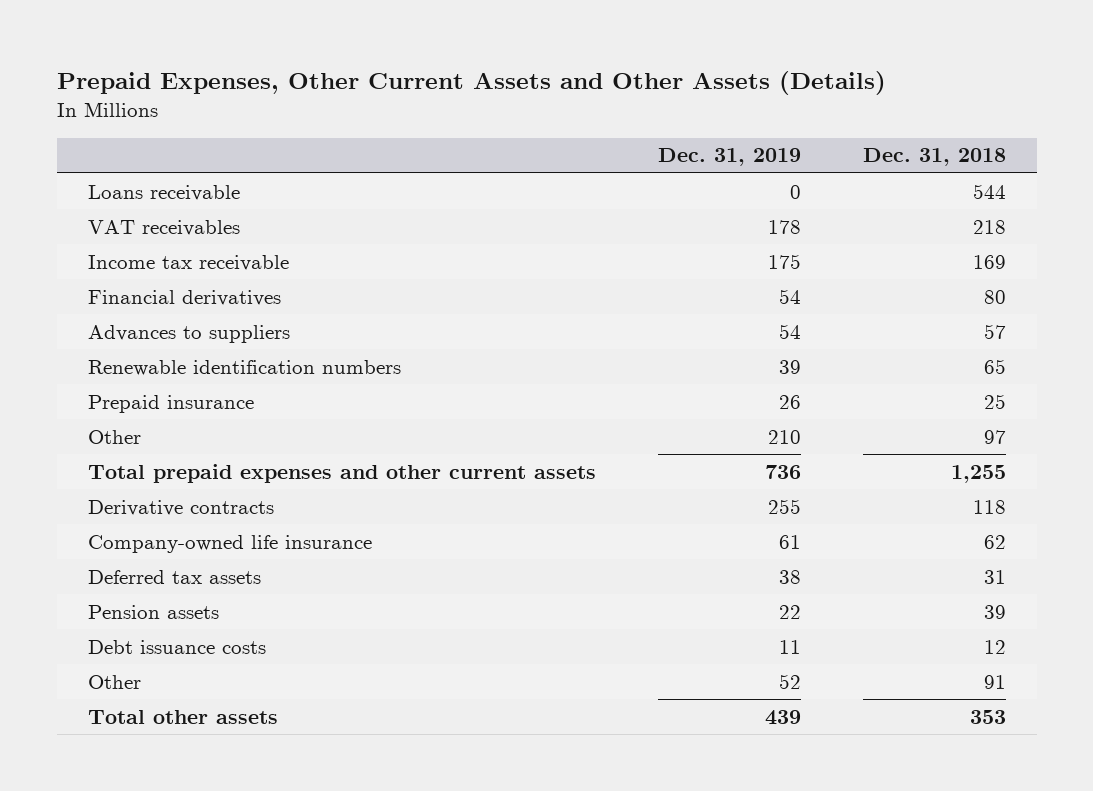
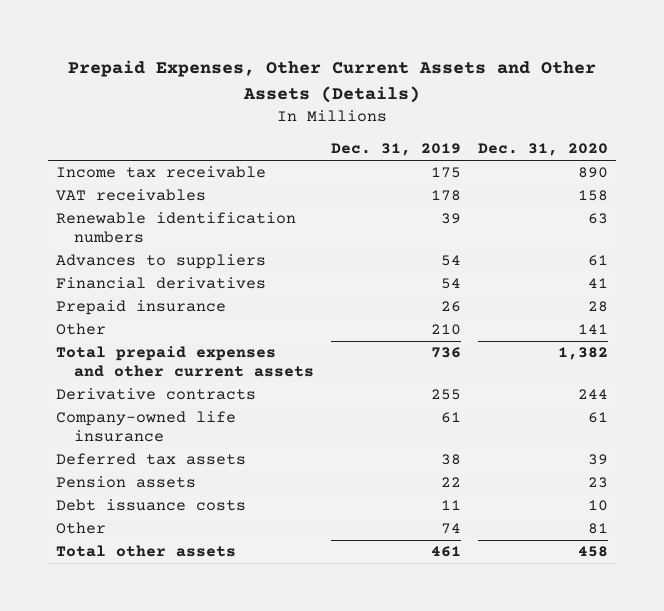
- | Dec. 31, 2019 | Dec. 31, 2018
+ | Dec. 31, 2019 | Dec. 31, 2020
- Loans receivable | 0 | 544
moved down: VAT receivables | 178 | 158
moved down: Advances to suppliers | 54 | 61
moved down: Financial derivatives | 54 | 41
- Other | 52 | 91
- Total other assets | 439 | 353
+ Other | 74 | 81
+ Total other assets | 461 | 458

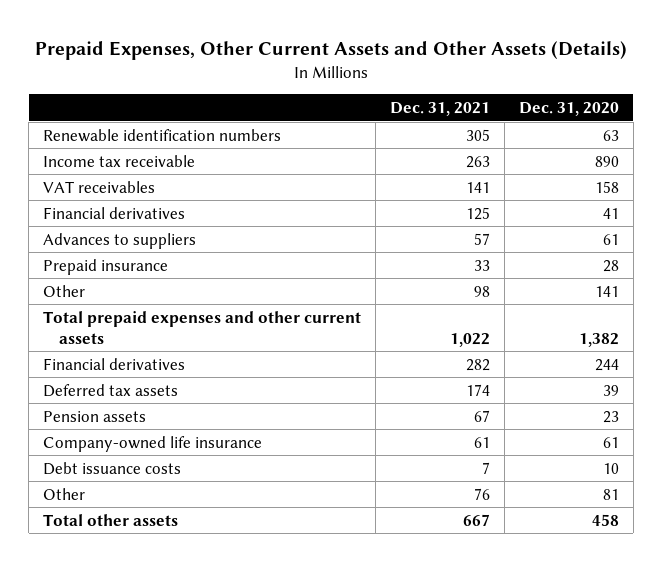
- | Dec. 31, 2019 | Dec. 31, 2020
+ | Dec. 31, 2021 | Dec. 31, 2020
moved up: Renewable identification numbers | 305 | 63
moved down: Advances to suppliers | 57 | 61
- Derivative contracts | 255 | 244
+ Financial derivatives | 282 | 244
moved down: Company-owned life insurance | 61 | 61

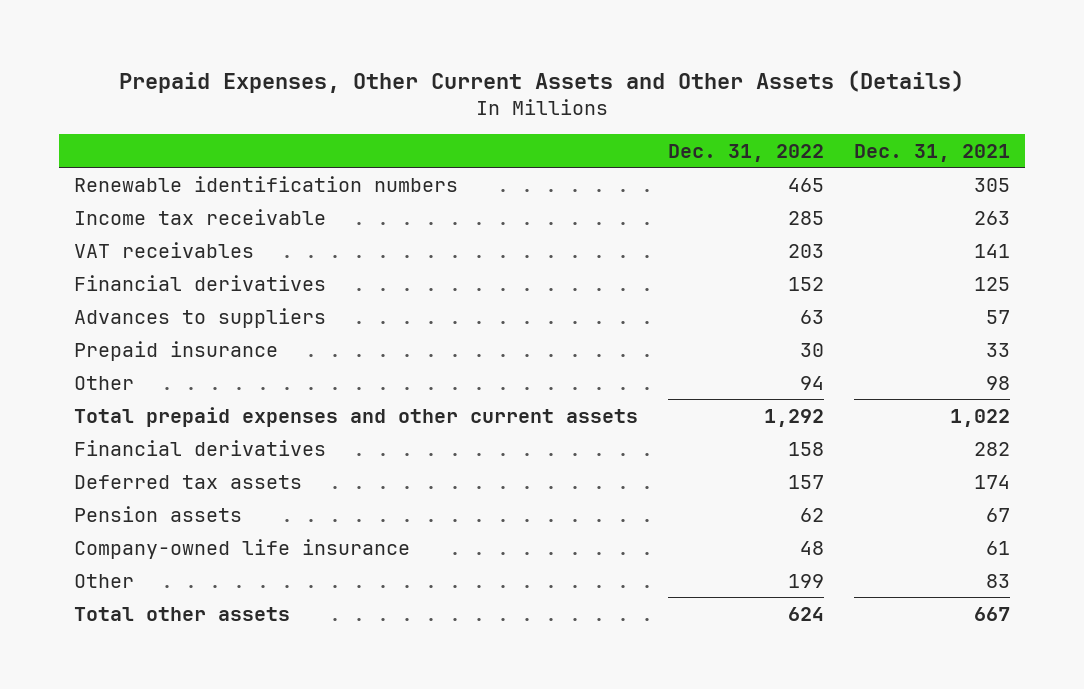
- | Dec. 31, 2021 | Dec. 31, 2020
+ | Dec. 31, 2022 | Dec. 31, 2021
- Debt issuance costs | 7 | 10
- Other | 76 | 81
+ Other | 199 | 83

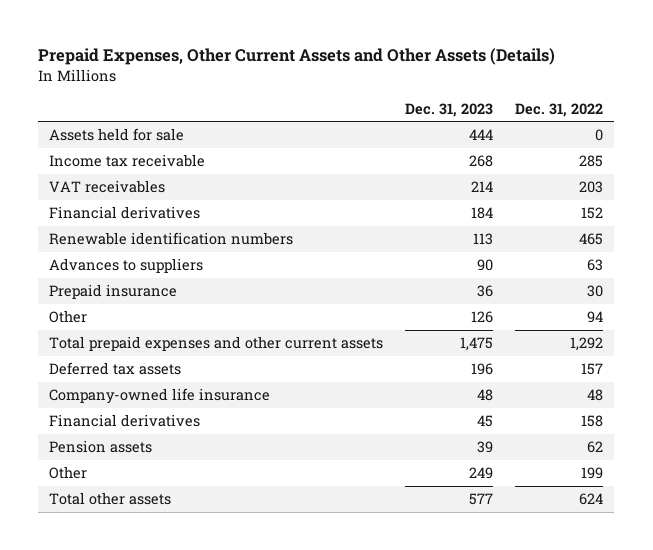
- | Dec. 31, 2022 | Dec. 31, 2021
+ | Dec. 31, 2023 | Dec. 31, 2022
+ Assets held for sale | 444 | 0
moved down: Renewable identification numbers | 113 | 465
moved down: Financial derivatives | 45 | 158
moved down: Pension assets | 39 | 62

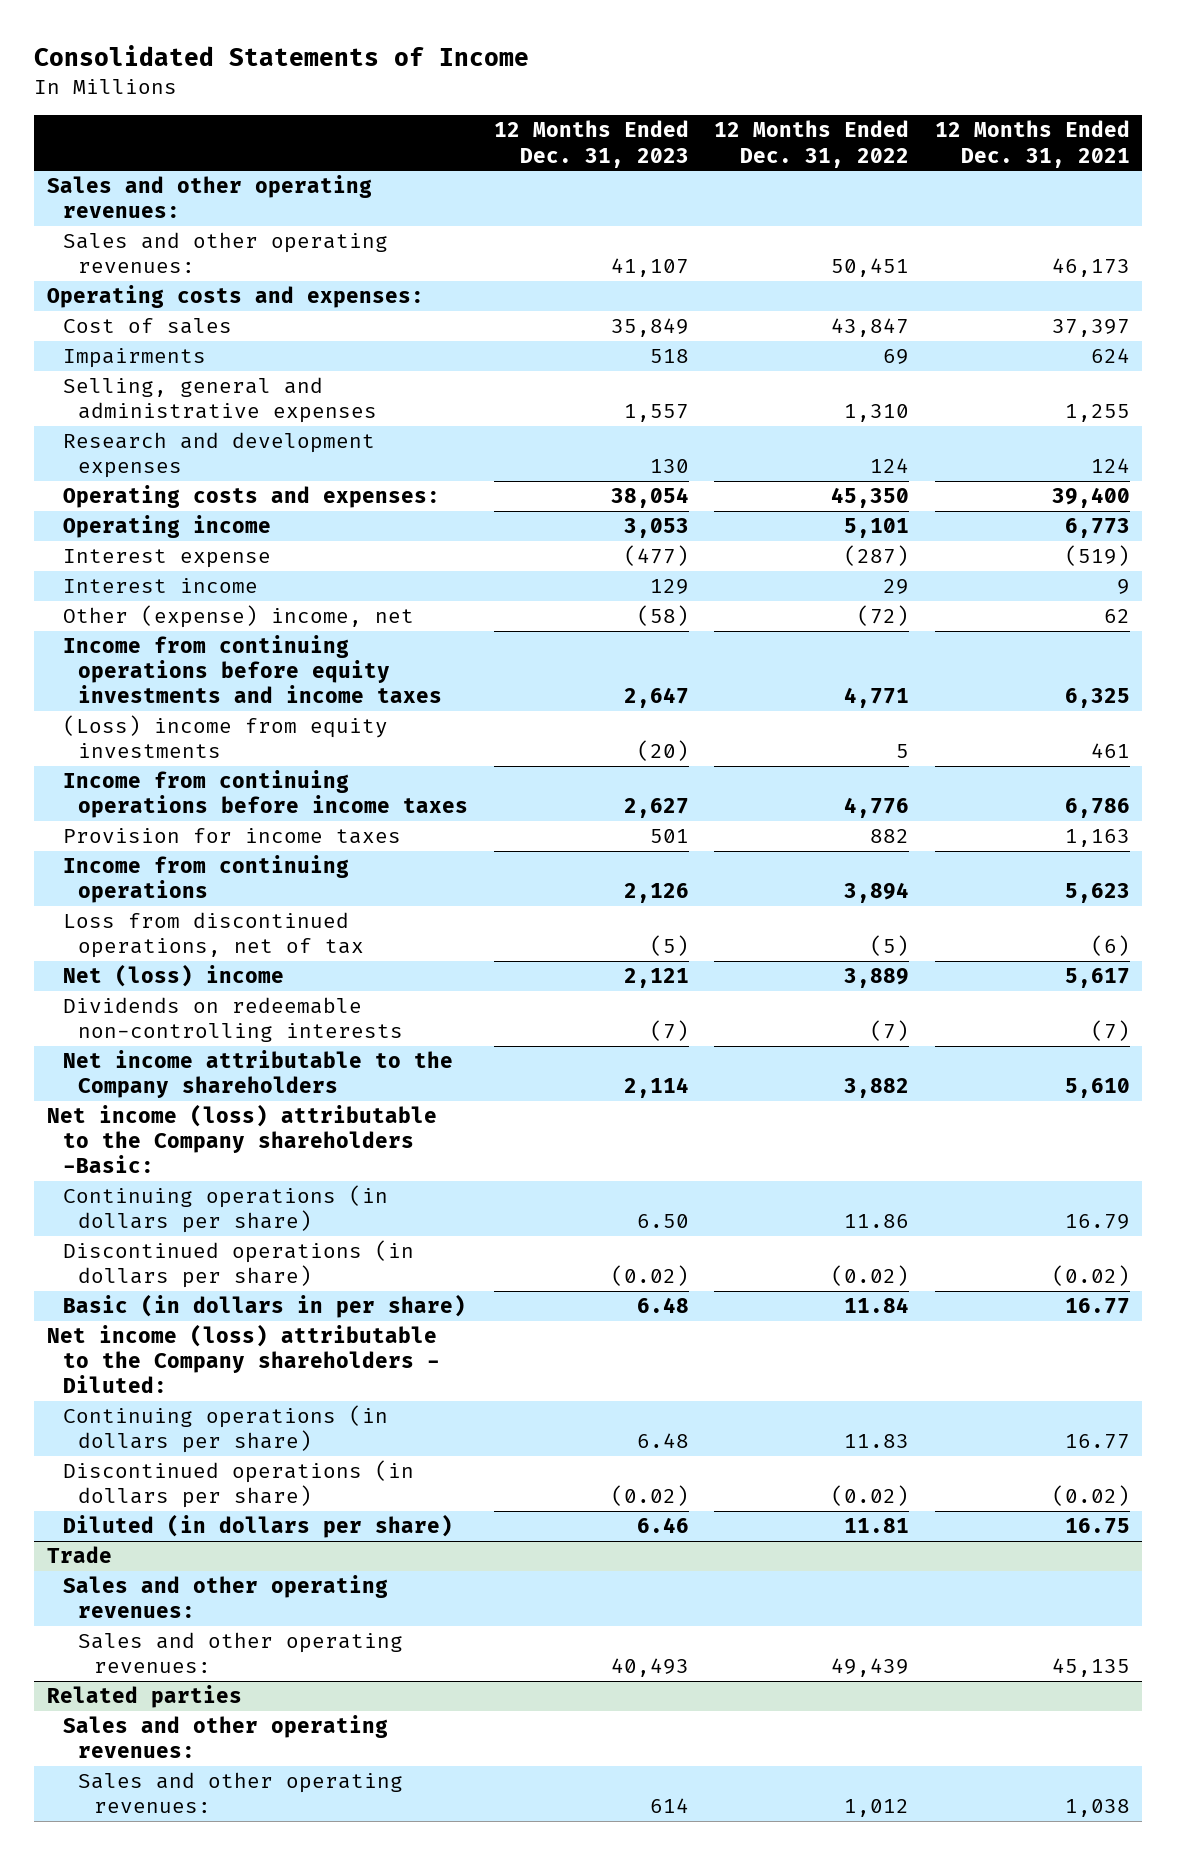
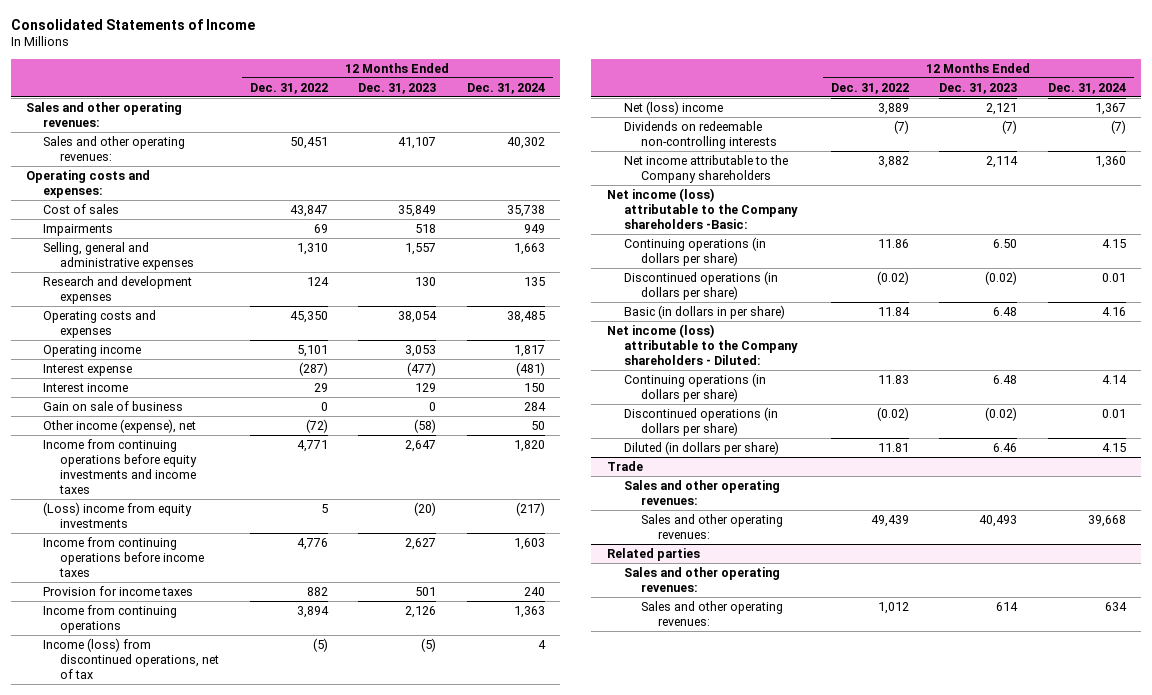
- | 12 Months Ended Dec. 31, 2023 | 12 Months Ended Dec. 31, 2022 | 12 Months Ended Dec. 31, 2021
+ | 12 Months Ended Dec. 31, 2022 | 12 Months Ended Dec. 31, 2023 | 12 Months Ended Dec. 31, 2024
- Operating costs and expenses: | 38,054 | 45,350 | 39,400
+ Operating costs and expenses | 45,350 | 38,054 | 38,485
- Other (expense) income, net | (58) | (72) | 62
+ Gain on sale of business | 0 | 0 | 284
+ Other income (expense), net | (72) | (58) | 50
- Loss from discontinued operations, net of tax | (5) | (5) | (6)
+ Income (loss) from discontinued operations, net of tax | (5) | (5) | 4

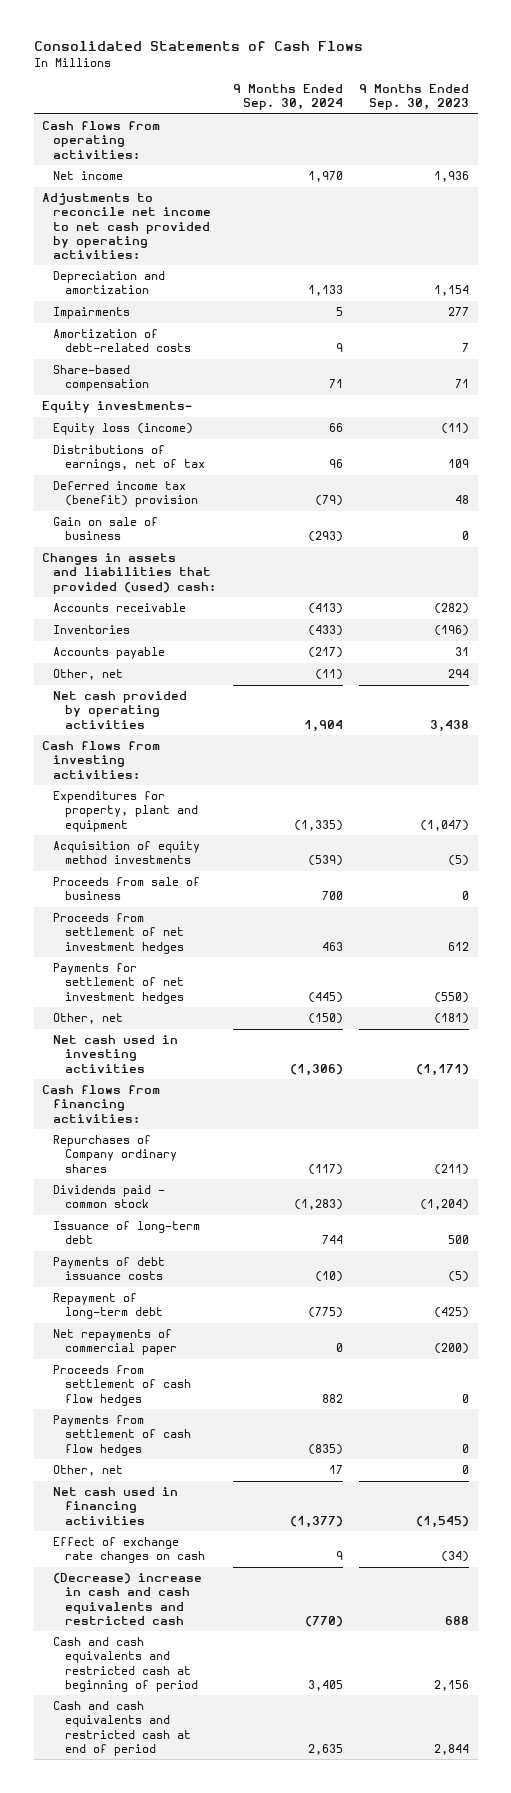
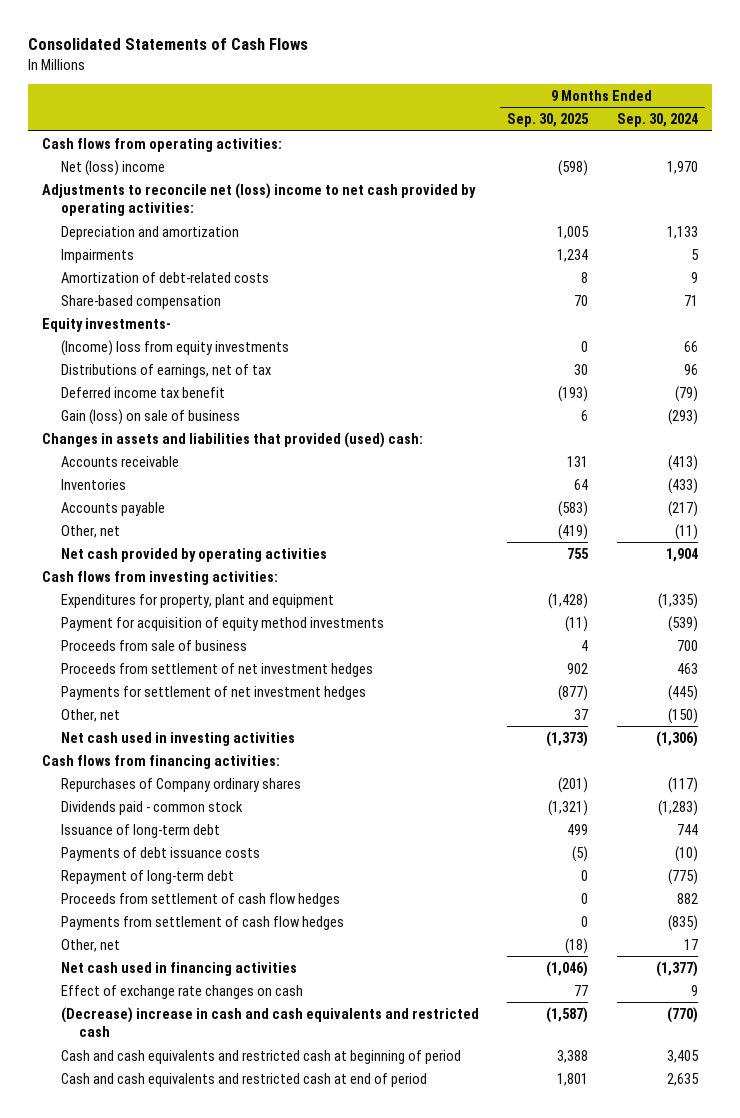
- | 9 Months Ended Sep. 30, 2024 | 9 Months Ended Sep. 30, 2023
+ | 9 Months Ended Sep. 30, 2025 | 9 Months Ended Sep. 30, 2024
- Net income | 1,970 | 1,936
- Adjustments to reconcile net income to net cash provided by operating activities:
+ Net (loss) income | (598) | 1,970
+ Adjustments to reconcile net (loss) income to net cash provided by operating activities:
- Equity loss (income) | 66 | (11)
+ (Income) loss from equity investments | 0 | 66
- Deferred income tax (benefit) provision | (79) | 48
- Gain on sale of business | (293) | 0
+ Deferred income tax benefit | (193) | (79)
+ Gain (loss) on sale of business | 6 | (293)
- Acquisition of equity method investments | (539) | (5)
+ Payment for acquisition of equity method investments | (11) | (539)
- Net repayments of commercial paper | 0 | (200)

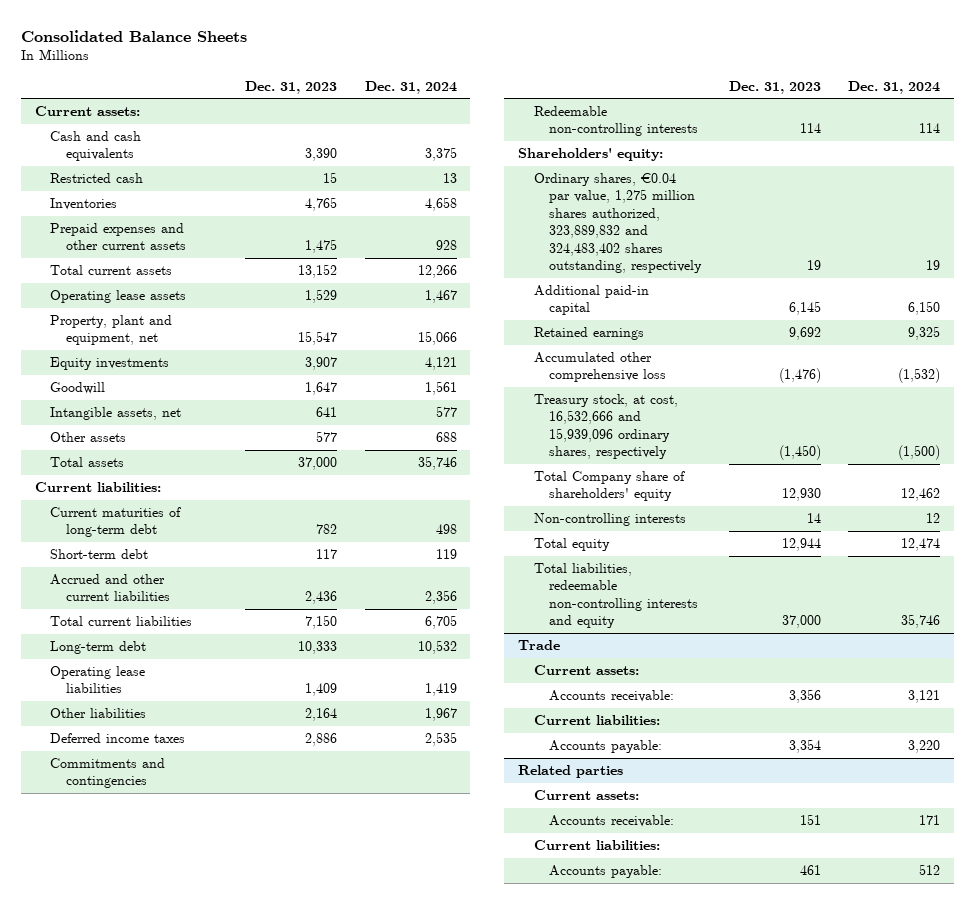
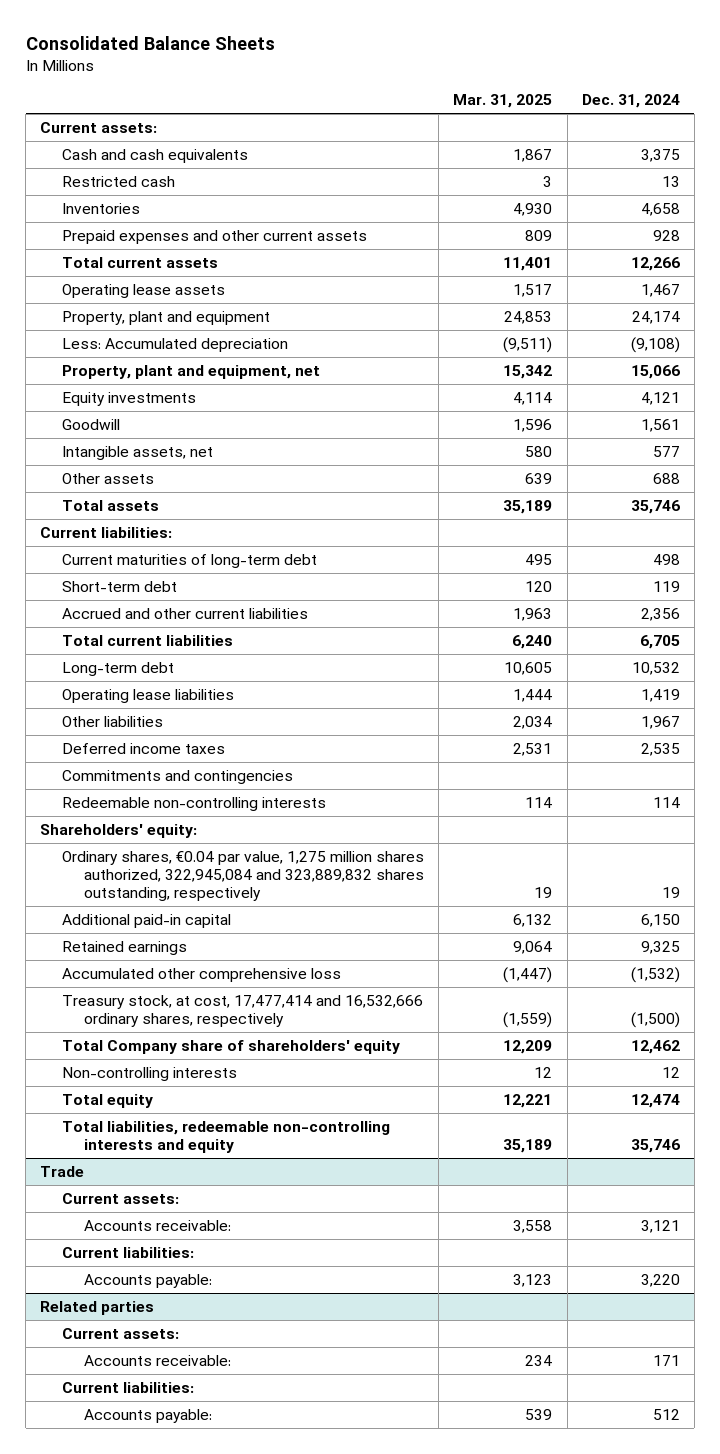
- | Dec. 31, 2023 | Dec. 31, 2024
+ | Mar. 31, 2025 | Dec. 31, 2024
+ Property, plant and equipment | 24,853 | 24,174
+ Less: Accumulated depreciation | (9,511) | (9,108)
- Ordinary shares, €0.04 par value, 1,275 million shares authorized, 323,889,832 and 324,483,402 shares outstanding, respectively | 19 | 19
+ Ordinary shares, €0.04 par value, 1,275 million shares authorized, 322,945,084 and 323,889,832 shares outstanding, respectively | 19 | 19
- Treasury stock, at cost, 16,532,666 and 15,939,096 ordinary shares, respectively | (1,450) | (1,500)
+ Treasury stock, at cost, 17,477,414 and 16,532,666 ordinary shares, respectively | (1,559) | (1,500)

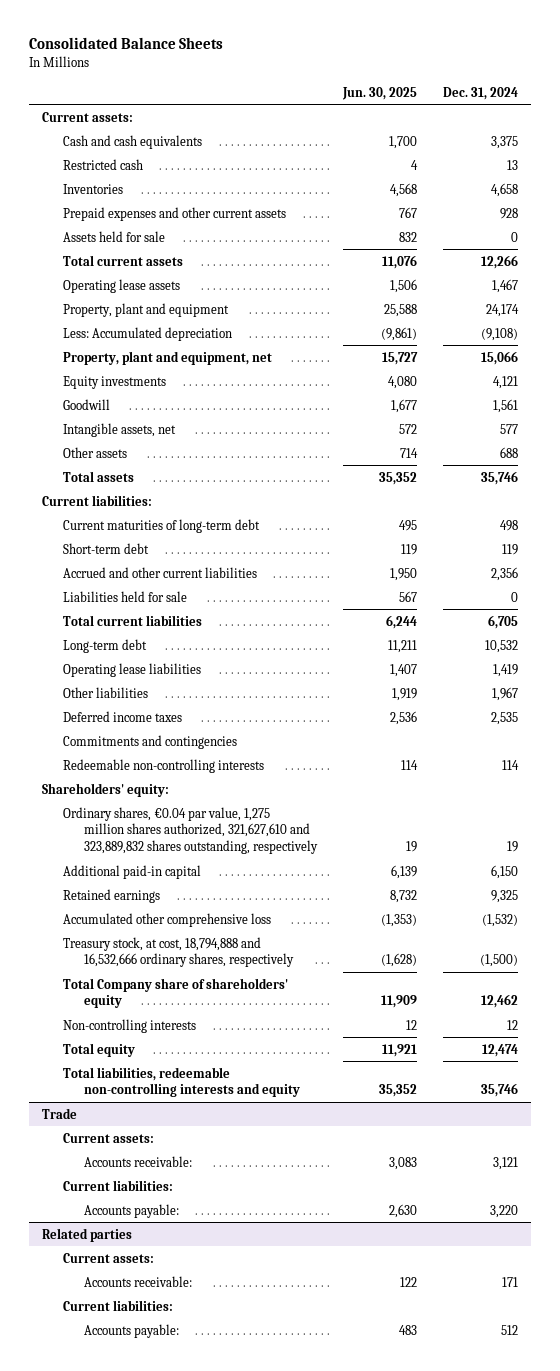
- | Mar. 31, 2025 | Dec. 31, 2024
+ | Jun. 30, 2025 | Dec. 31, 2024
+ Assets held for sale | 832 | 0
+ Liabilities held for sale | 567 | 0
- Ordinary shares, €0.04 par value, 1,275 million shares authorized, 322,945,084 and 323,889,832 shares outstanding, respectively | 19 | 19
+ Ordinary shares, €0.04 par value, 1,275 million shares authorized, 321,627,610 and 323,889,832 shares outstanding, respectively | 19 | 19
- Treasury stock, at cost, 17,477,414 and 16,532,666 ordinary shares, respectively | (1,559) | (1,500)
+ Treasury stock, at cost, 18,794,888 and 16,532,666 ordinary shares, respectively | (1,628) | (1,500)

